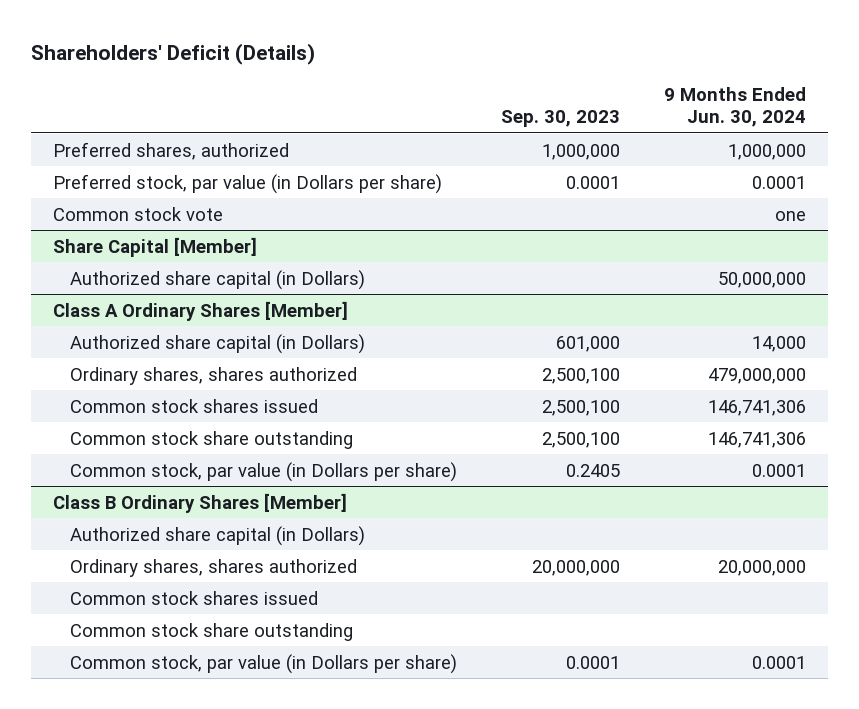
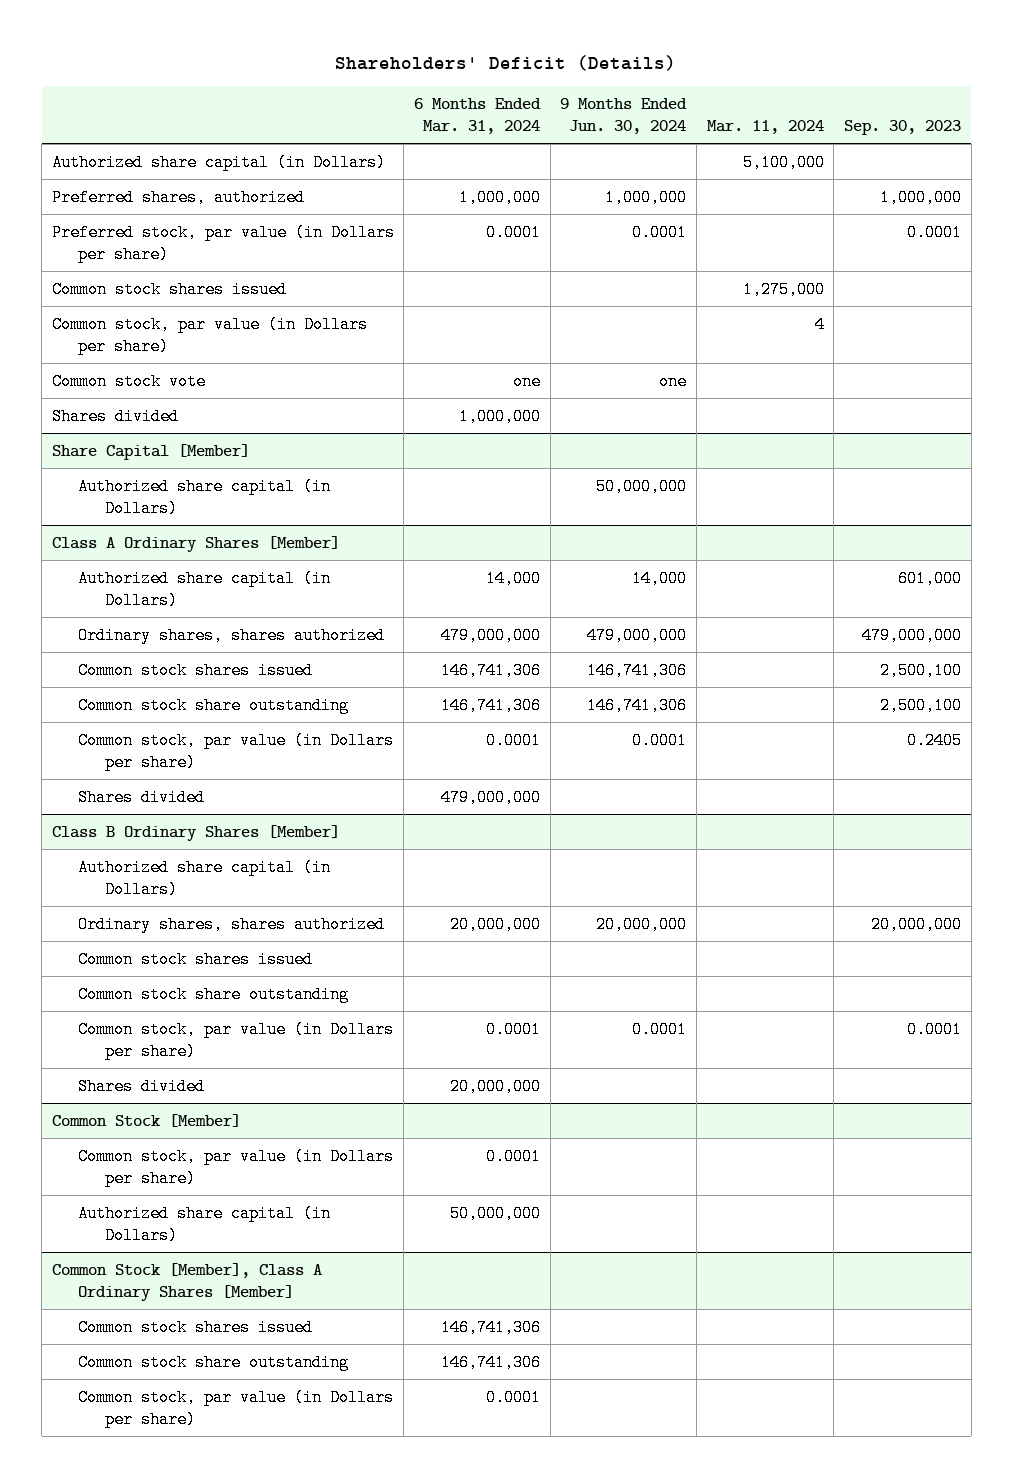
- | Sep. 30, 2023 | 9 Months Ended Jun. 30, 2024
+ | 6 Months Ended Mar. 31, 2024 | 9 Months Ended Jun. 30, 2024 | Mar. 11, 2024 | Sep. 30, 2023
+ Authorized share capital (in Dollars) | | | 5,100,000 |
+ Common stock shares issued | | | 1,275,000 |
+ Common stock, par value (in Dollars per share) | | | 4 |
+ Shares divided | 1,000,000 | | |
@ Class A Ordinary Shares [Member]
- Ordinary shares, shares authorized | 2,500,100 | 479,000,000
+ Ordinary shares, shares authorized | 479,000,000 | 479,000,000 | | 479,000,000
+ Shares divided | 479,000,000 | | |
@ Class B Ordinary Shares [Member]
+ Shares divided | 20,000,000 | | |
+ Common Stock [Member]
+ Common stock, par value (in Dollars per share) | 0.0001 | | |
+ Authorized share capital (in Dollars) | 50,000,000 | | |
+ Common Stock [Member], Class A Ordinary Shares [Member]
+ Common stock shares issued | 146,741,306 | | |
+ Common stock share outstanding | 146,741,306 | | |
+ Common stock, par value (in Dollars per share) | 0.0001 | | |

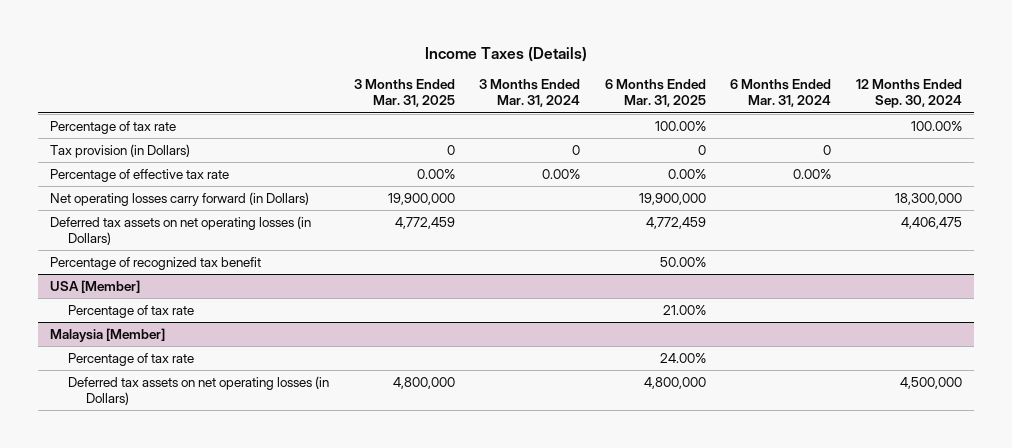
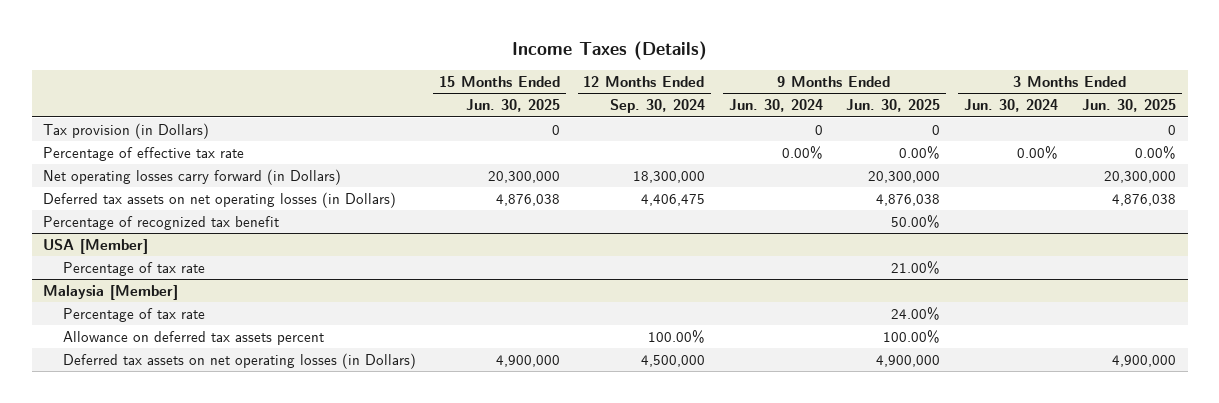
- | 3 Months Ended Mar. 31, 2025 | 3 Months Ended Mar. 31, 2024 | 6 Months Ended Mar. 31, 2025 | 6 Months Ended Mar. 31, 2024 | 12 Months Ended Sep. 30, 2024
+ | 15 Months Ended Jun. 30, 2025 | 12 Months Ended Sep. 30, 2024 | 9 Months Ended Jun. 30, 2024 | 9 Months Ended Jun. 30, 2025 | 3 Months Ended Jun. 30, 2024 | 3 Months Ended Jun. 30, 2025
- Percentage of tax rate | | | 100.00% | | 100.00%
@ Malaysia [Member]
+ Allowance on deferred tax assets percent | | 100.00% | | 100.00% | |

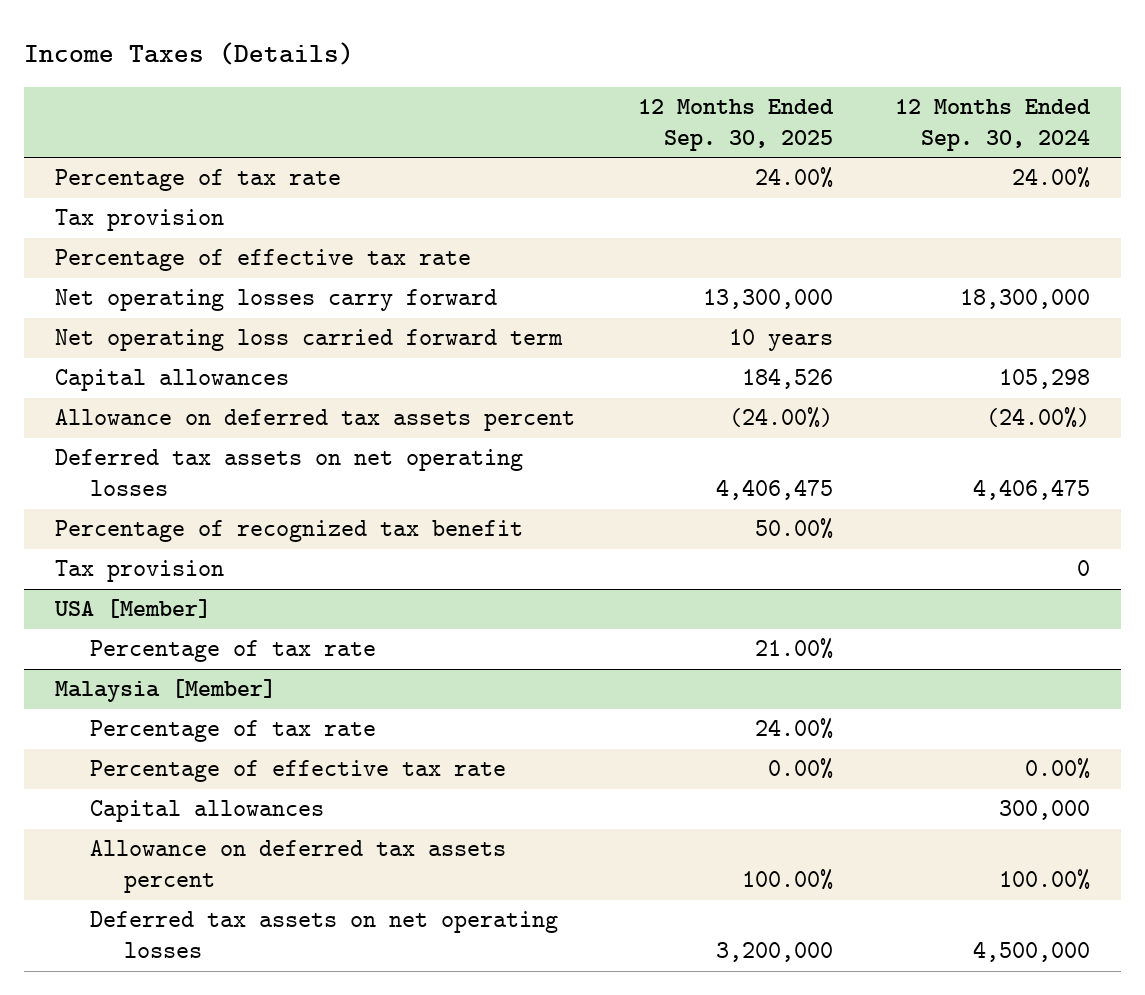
- | 15 Months Ended Jun. 30, 2025 | 12 Months Ended Sep. 30, 2024 | 9 Months Ended Jun. 30, 2024 | 9 Months Ended Jun. 30, 2025 | 3 Months Ended Jun. 30, 2024 | 3 Months Ended Jun. 30, 2025
+ | 12 Months Ended Sep. 30, 2025 | 12 Months Ended Sep. 30, 2024
- Tax provision (in Dollars) | 0 | | 0 | 0 | | 0
+ Percentage of tax rate | 24.00% | 24.00%
+ Tax provision
- Net operating losses carry forward (in Dollars) | 20,300,000 | 18,300,000 | | 20,300,000 | | 20,300,000
- Deferred tax assets on net operating losses (in Dollars) | 4,876,038 | 4,406,475 | | 4,876,038 | | 4,876,038
+ Net operating losses carry forward | 13,300,000 | 18,300,000
+ Net operating loss carried forward term | 10 years |
+ Capital allowances | 184,526 | 105,298
+ Allowance on deferred tax assets percent | (24.00%) | (24.00%)
+ Deferred tax assets on net operating losses | 4,406,475 | 4,406,475
+ Tax provision | | 0
@ Malaysia [Member]
+ Percentage of effective tax rate | 0.00% | 0.00%
+ Capital allowances | | 300,000
- Deferred tax assets on net operating losses (in Dollars) | 4,900,000 | 4,500,000 | | 4,900,000 | | 4,900,000
+ Deferred tax assets on net operating losses | 3,200,000 | 4,500,000

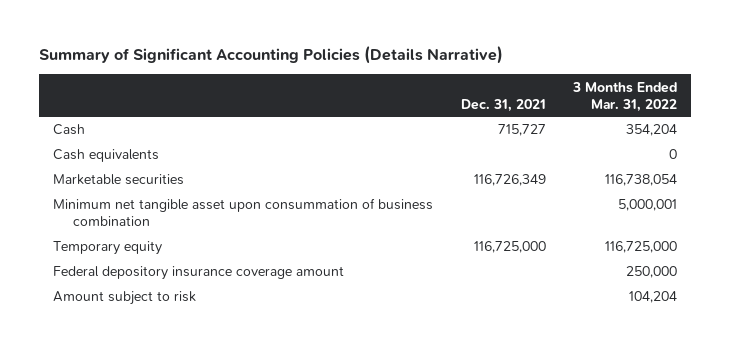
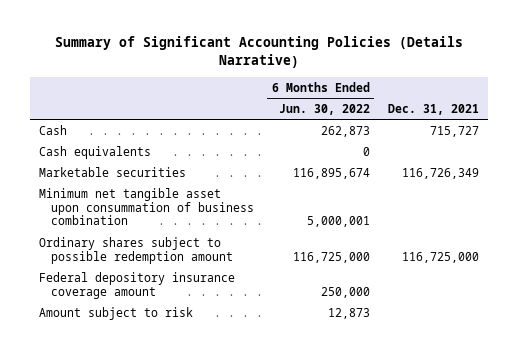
- | Dec. 31, 2021 | 3 Months Ended Mar. 31, 2022
+ | 6 Months Ended Jun. 30, 2022 | Dec. 31, 2021
- Temporary equity | 116,725,000 | 116,725,000
+ Ordinary shares subject to possible redemption amount | 116,725,000 | 116,725,000

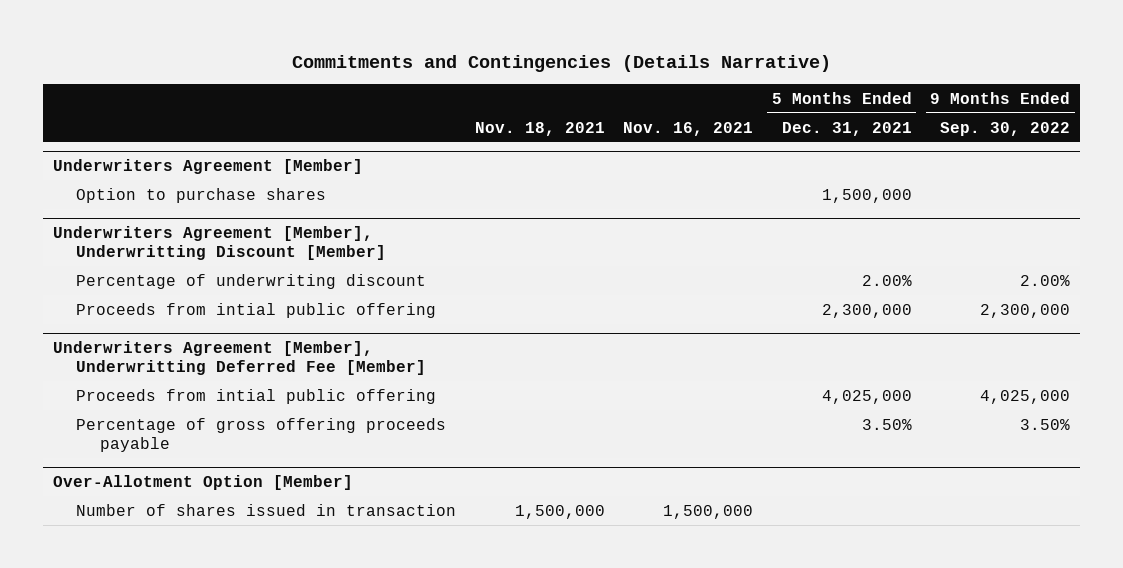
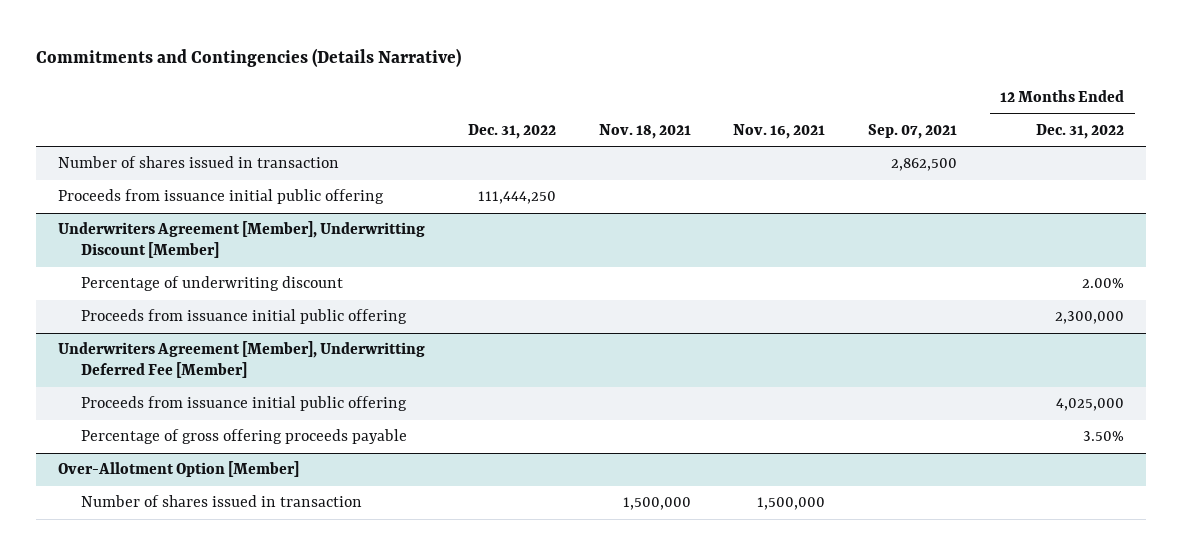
- | Nov. 18, 2021 | Nov. 16, 2021 | 5 Months Ended Dec. 31, 2021 | 9 Months Ended Sep. 30, 2022
+ | Dec. 31, 2022 | Nov. 18, 2021 | Nov. 16, 2021 | Sep. 07, 2021 | 12 Months Ended Dec. 31, 2022
- Underwriters Agreement [Member]
- Option to purchase shares | | | 1,500,000 |
+ Number of shares issued in transaction | | | | 2,862,500 |
+ Proceeds from issuance initial public offering | 111,444,250 | | | |
@ Underwriters Agreement [Member], Underwritting Discount [Member]
- Proceeds from intial public offering | | | 2,300,000 | 2,300,000
+ Proceeds from issuance initial public offering | | | | | 2,300,000
@ Underwriters Agreement [Member], Underwritting Deferred Fee [Member]
- Proceeds from intial public offering | | | 4,025,000 | 4,025,000
+ Proceeds from issuance initial public offering | | | | | 4,025,000

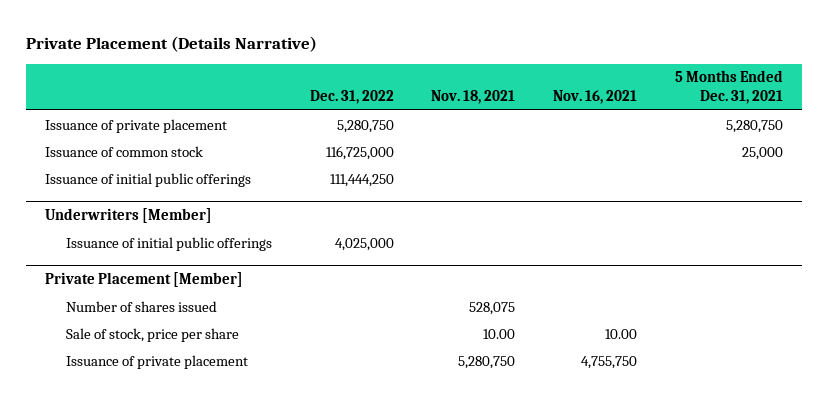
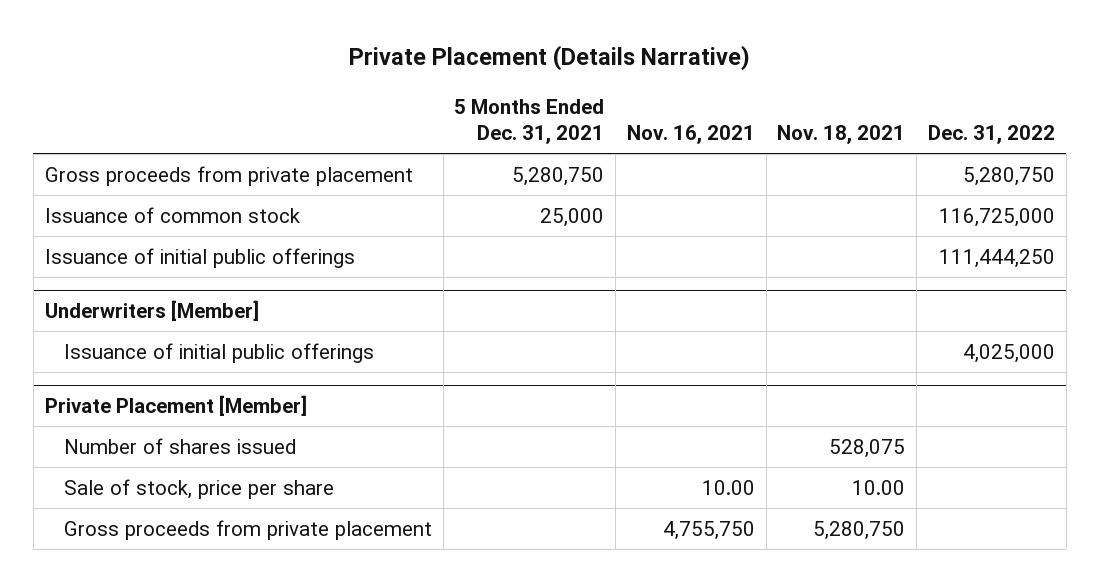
- | Dec. 31, 2022 | Nov. 18, 2021 | Nov. 16, 2021 | 5 Months Ended Dec. 31, 2021
+ | 5 Months Ended Dec. 31, 2021 | Nov. 16, 2021 | Nov. 18, 2021 | Dec. 31, 2022
- Issuance of private placement | 5,280,750 | | | 5,280,750
+ Gross proceeds from private placement | 5,280,750 | | | 5,280,750
@ Private Placement [Member]
- Issuance of private placement | | 5,280,750 | 4,755,750 |
+ Gross proceeds from private placement | | 4,755,750 | 5,280,750 |

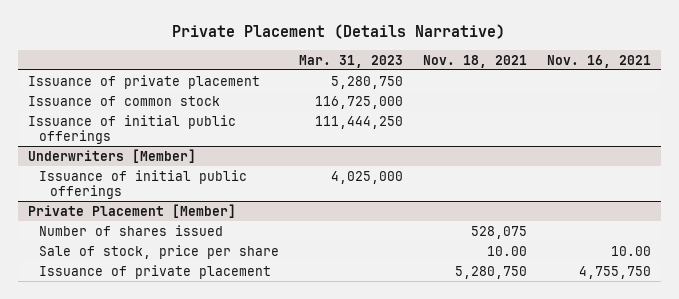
- | 5 Months Ended Dec. 31, 2021 | Nov. 16, 2021 | Nov. 18, 2021 | Dec. 31, 2022
+ | Mar. 31, 2023 | Nov. 18, 2021 | Nov. 16, 2021
- Gross proceeds from private placement | 5,280,750 | | | 5,280,750
+ Issuance of private placement | 5,280,750 | |
@ Private Placement [Member]
- Gross proceeds from private placement | | 4,755,750 | 5,280,750 |
+ Issuance of private placement | | 5,280,750 | 4,755,750

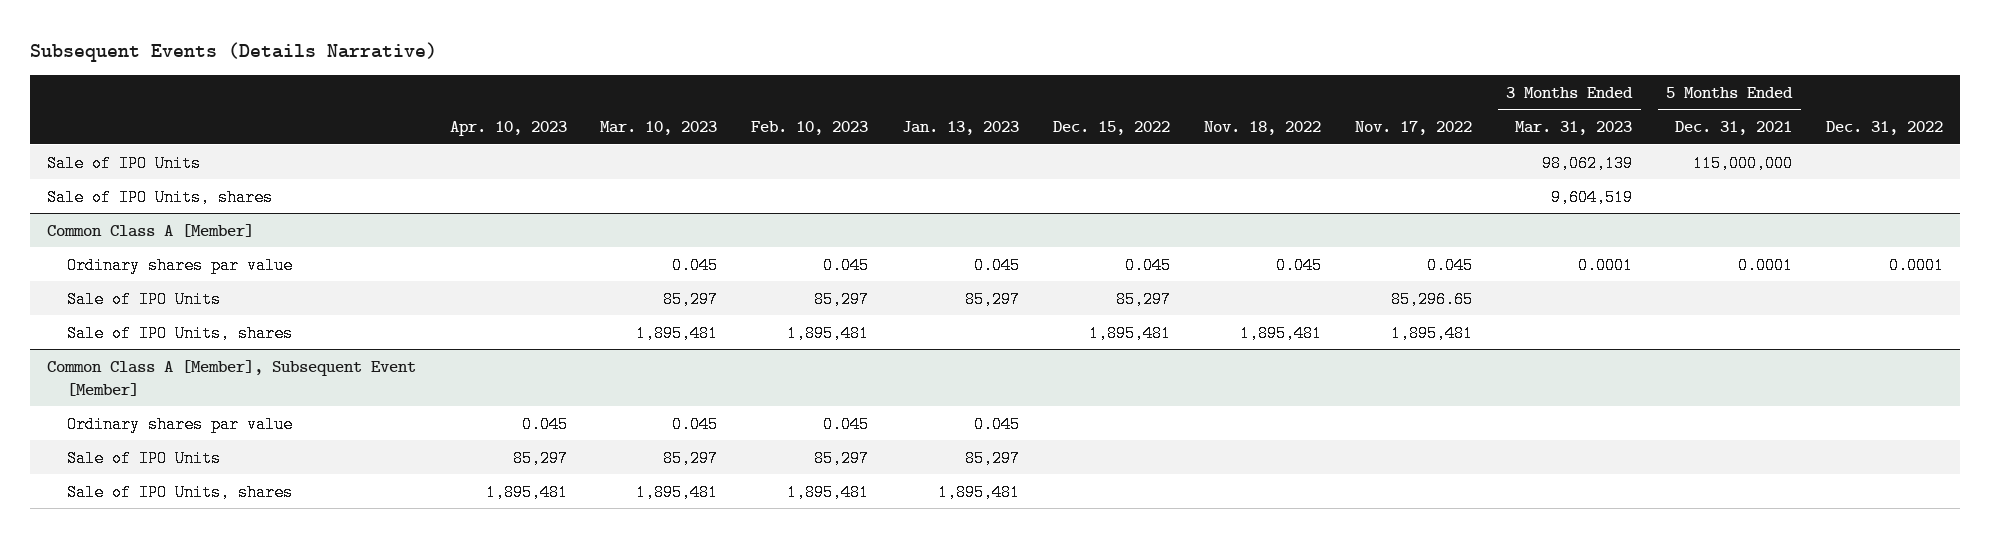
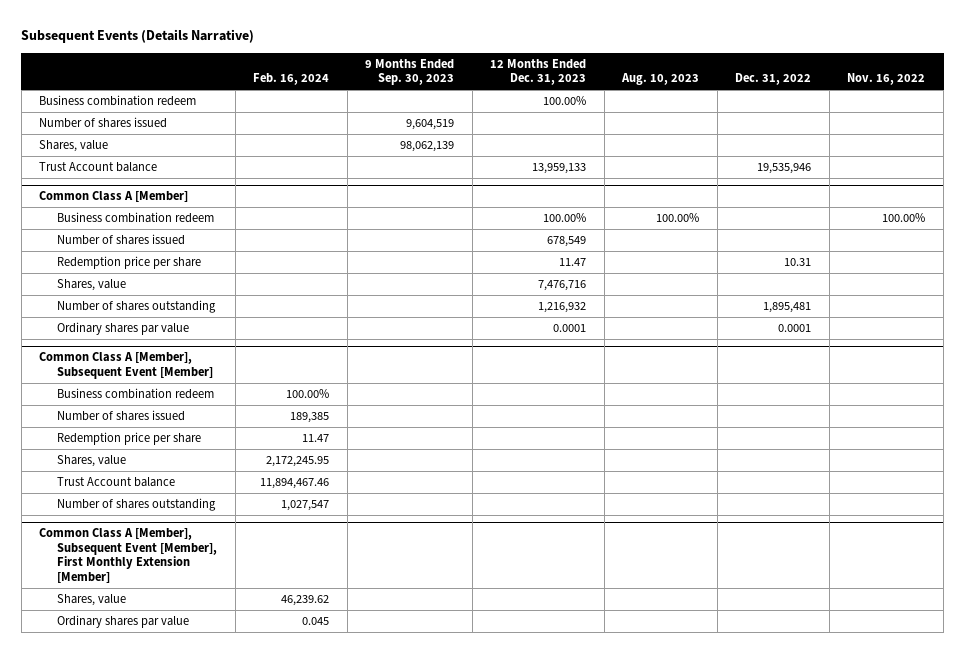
- | Apr. 10, 2023 | Mar. 10, 2023 | Feb. 10, 2023 | Jan. 13, 2023 | Dec. 15, 2022 | Nov. 18, 2022 | Nov. 17, 2022 | 3 Months Ended Mar. 31, 2023 | 5 Months Ended Dec. 31, 2021 | Dec. 31, 2022
+ | Feb. 16, 2024 | 9 Months Ended Sep. 30, 2023 | 12 Months Ended Dec. 31, 2023 | Aug. 10, 2023 | Dec. 31, 2022 | Nov. 16, 2022
- Sale of IPO Units | | | | | | | | 98,062,139 | 115,000,000 |
- Sale of IPO Units, shares | | | | | | | | 9,604,519 | |
+ Business combination redeem | | | 100.00% | | |
+ Number of shares issued | | 9,604,519 | | | |
+ Shares, value | | 98,062,139 | | | |
+ Trust Account balance | | | 13,959,133 | | 19,535,946 |
@ Common Class A [Member]
+ Business combination redeem | | | 100.00% | 100.00% | | 100.00%
+ Number of shares issued | | | 678,549 | | |
+ Redemption price per share | | | 11.47 | | 10.31 |
+ Shares, value | | | 7,476,716 | | |
+ Number of shares outstanding | | | 1,216,932 | | 1,895,481 |
- Sale of IPO Units | | 85,297 | 85,297 | 85,297 | 85,297 | | 85,296.65 | | |
- Sale of IPO Units, shares | | 1,895,481 | 1,895,481 | | 1,895,481 | 1,895,481 | 1,895,481 | | |
@ Common Class A [Member], Subsequent Event [Member]
- Ordinary shares par value | 0.045 | 0.045 | 0.045 | 0.045 | | | | | |
- Sale of IPO Units | 85,297 | 85,297 | 85,297 | 85,297 | | | | | |
- Sale of IPO Units, shares | 1,895,481 | 1,895,481 | 1,895,481 | 1,895,481 | | | | | |
+ Business combination redeem | 100.00% | | | | |
+ Number of shares issued | 189,385 | | | | |
+ Redemption price per share | 11.47 | | | | |
+ Shares, value | 2,172,245.95 | | | | |
+ Trust Account balance | 11,894,467.46 | | | | |
+ Number of shares outstanding | 1,027,547 | | | | |
+ Common Class A [Member], Subsequent Event [Member], First Monthly Extension [Member]
+ Shares, value | 46,239.62 | | | | |
+ Ordinary shares par value | 0.045 | | | | |

